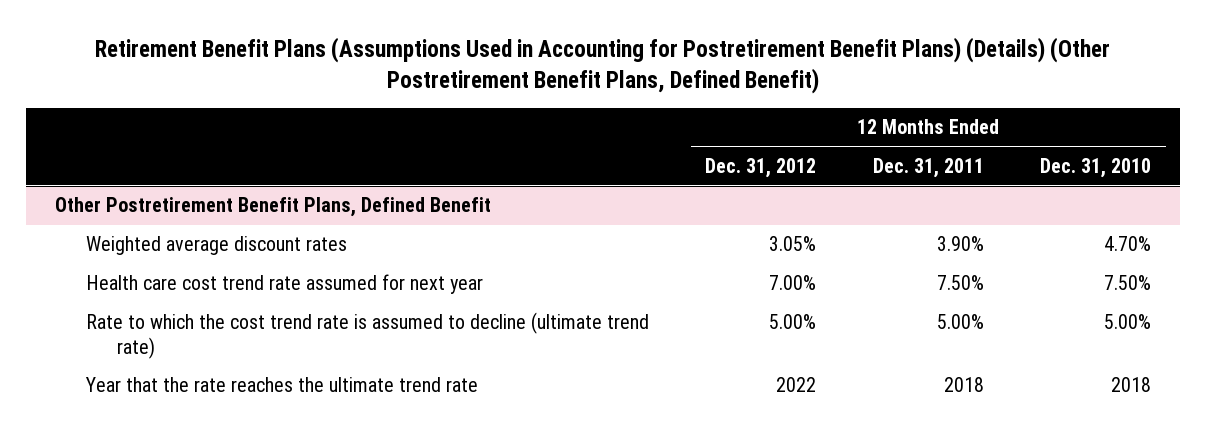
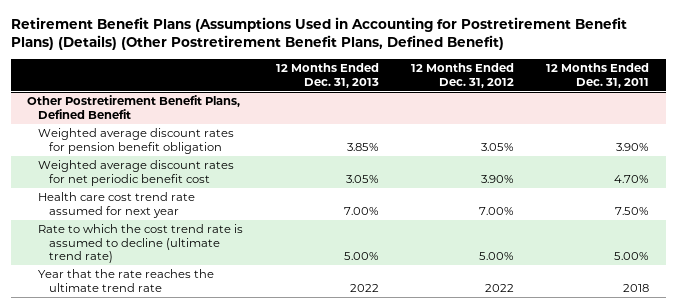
- | 12 Months Ended Dec. 31, 2012 | 12 Months Ended Dec. 31, 2011 | 12 Months Ended Dec. 31, 2010
+ | 12 Months Ended Dec. 31, 2013 | 12 Months Ended Dec. 31, 2012 | 12 Months Ended Dec. 31, 2011
@ Other Postretirement Benefit Plans, Defined Benefit
- Weighted average discount rates | 3.05% | 3.90% | 4.70%
+ Weighted average discount rates for pension benefit obligation | 3.85% | 3.05% | 3.90%
+ Weighted average discount rates for net periodic benefit cost | 3.05% | 3.90% | 4.70%

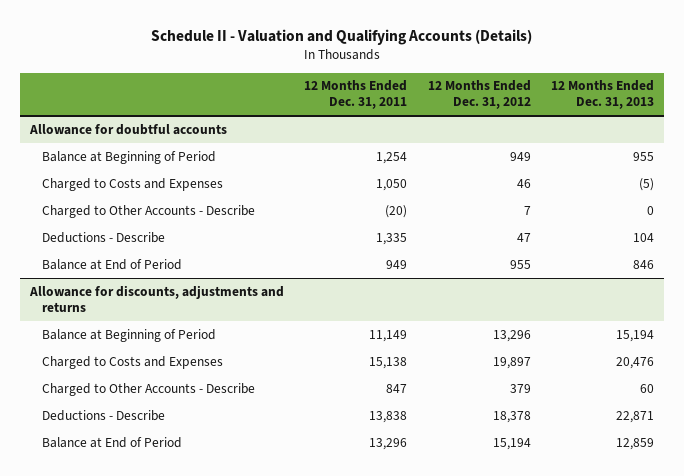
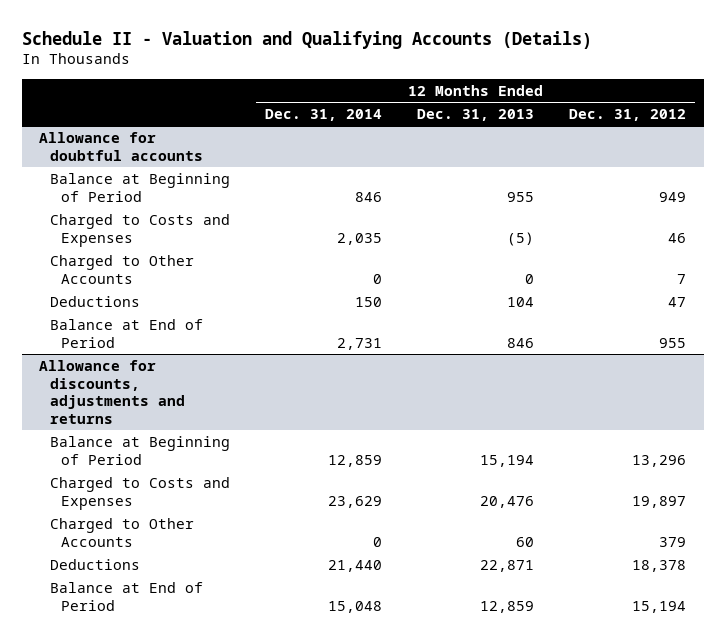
- | 12 Months Ended Dec. 31, 2011 | 12 Months Ended Dec. 31, 2012 | 12 Months Ended Dec. 31, 2013
+ | 12 Months Ended Dec. 31, 2014 | 12 Months Ended Dec. 31, 2013 | 12 Months Ended Dec. 31, 2012
@ Allowance for doubtful accounts
- Charged to Other Accounts - Describe | (20) | 7 | 0
- Deductions - Describe | 1,335 | 47 | 104
+ Charged to Other Accounts | 0 | 0 | 7
+ Deductions | 150 | 104 | 47
@ Allowance for discounts, adjustments and returns
- Charged to Other Accounts - Describe | 847 | 379 | 60
- Deductions - Describe | 13,838 | 18,378 | 22,871
+ Charged to Other Accounts | 0 | 60 | 379
+ Deductions | 21,440 | 22,871 | 18,378

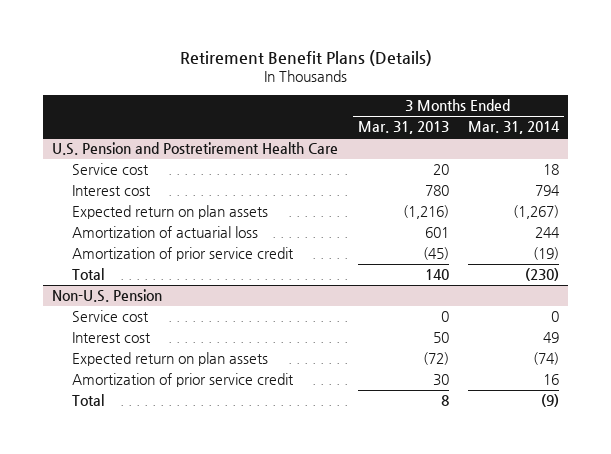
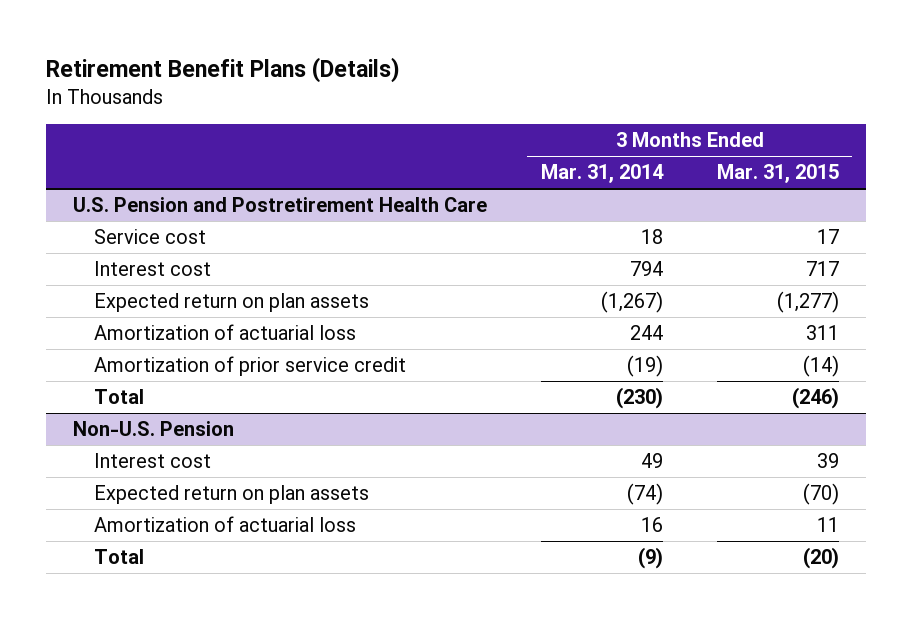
- | 3 Months Ended Mar. 31, 2013 | 3 Months Ended Mar. 31, 2014
+ | 3 Months Ended Mar. 31, 2014 | 3 Months Ended Mar. 31, 2015
@ Non-U.S. Pension
- Service cost | 0 | 0
- Amortization of prior service credit | 30 | 16
+ Amortization of actuarial loss | 16 | 11

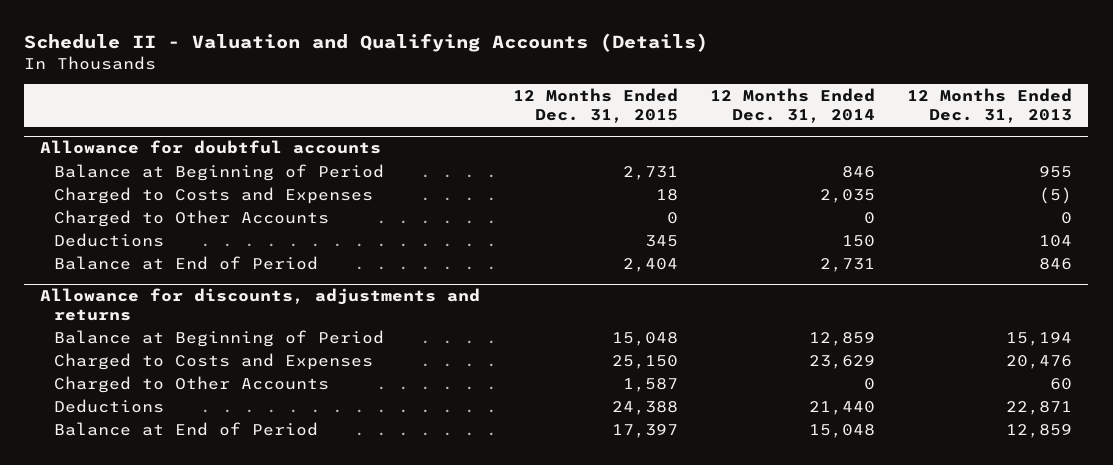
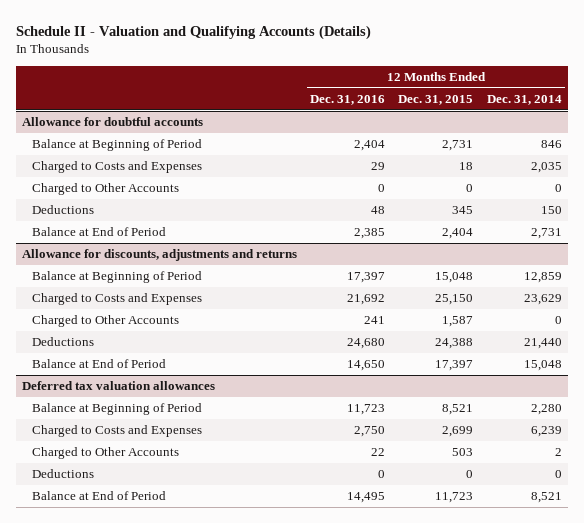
- | 12 Months Ended Dec. 31, 2015 | 12 Months Ended Dec. 31, 2014 | 12 Months Ended Dec. 31, 2013
+ | 12 Months Ended Dec. 31, 2016 | 12 Months Ended Dec. 31, 2015 | 12 Months Ended Dec. 31, 2014
+ Deferred tax valuation allowances
+ Balance at Beginning of Period | 11,723 | 8,521 | 2,280
+ Charged to Costs and Expenses | 2,750 | 2,699 | 6,239
+ Charged to Other Accounts | 22 | 503 | 2
+ Deductions | 0 | 0 | 0
+ Balance at End of Period | 14,495 | 11,723 | 8,521

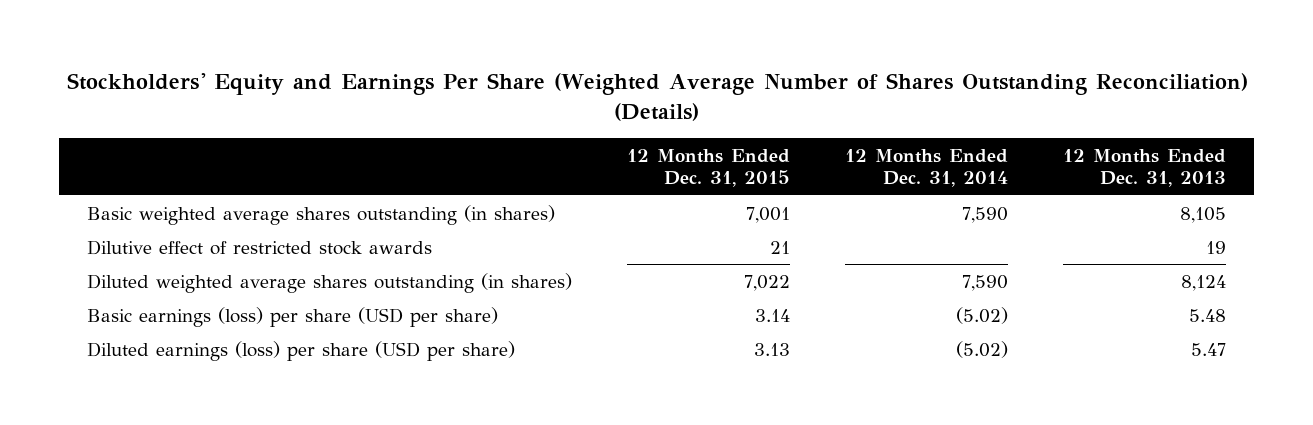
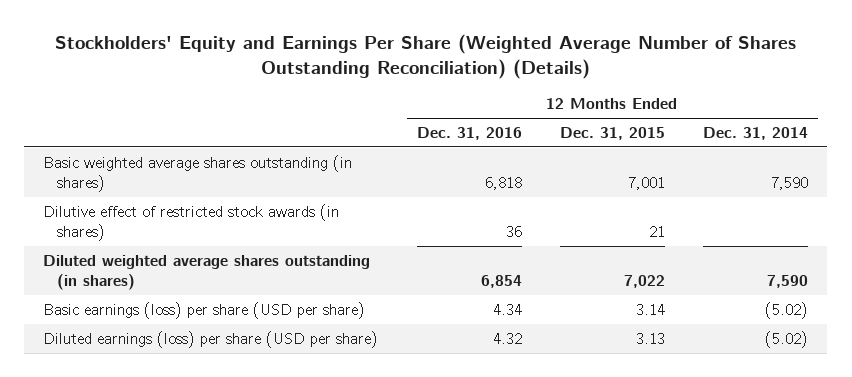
- | 12 Months Ended Dec. 31, 2015 | 12 Months Ended Dec. 31, 2014 | 12 Months Ended Dec. 31, 2013
+ | 12 Months Ended Dec. 31, 2016 | 12 Months Ended Dec. 31, 2015 | 12 Months Ended Dec. 31, 2014
- Dilutive effect of restricted stock awards | 21 | | 19
+ Dilutive effect of restricted stock awards (in shares) | 36 | 21 |

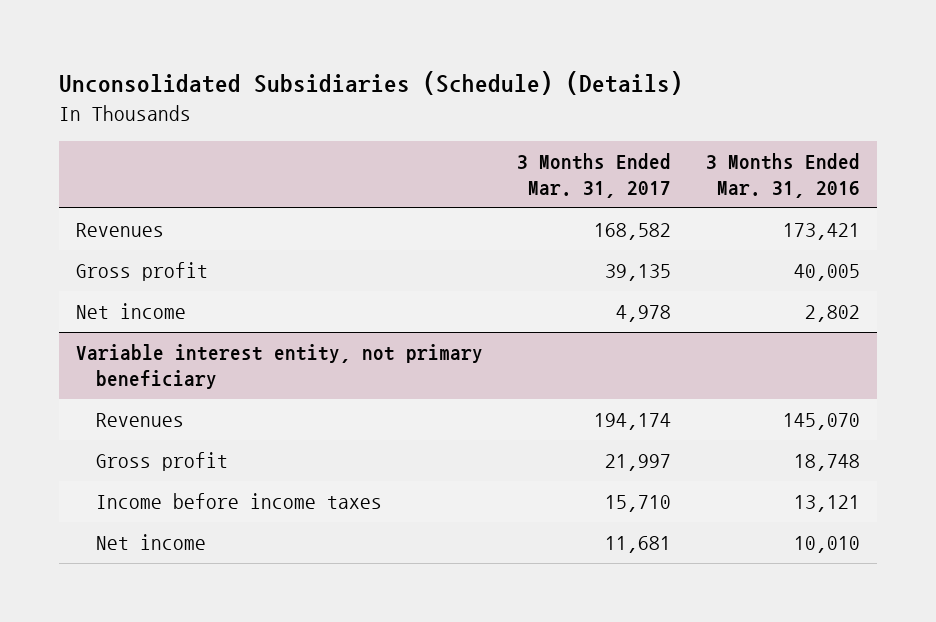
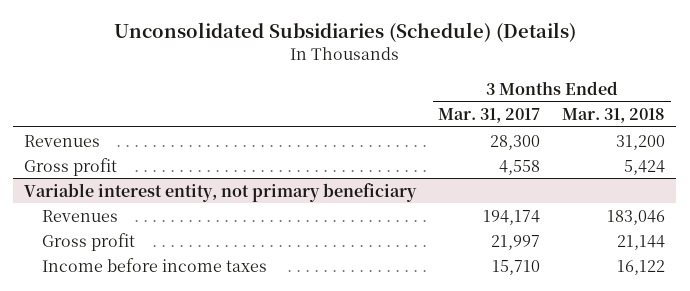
- | 3 Months Ended Mar. 31, 2017 | 3 Months Ended Mar. 31, 2016
+ | 3 Months Ended Mar. 31, 2017 | 3 Months Ended Mar. 31, 2018
- Revenues | 168,582 | 173,421
- Gross profit | 39,135 | 40,005
- Net income | 4,978 | 2,802
+ Revenues | 28,300 | 31,200
+ Gross profit | 4,558 | 5,424
@ Variable interest entity, not primary beneficiary
- Net income | 11,681 | 10,010

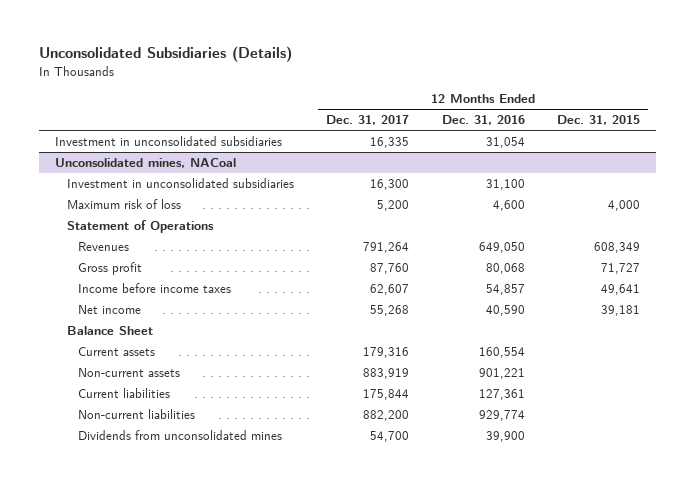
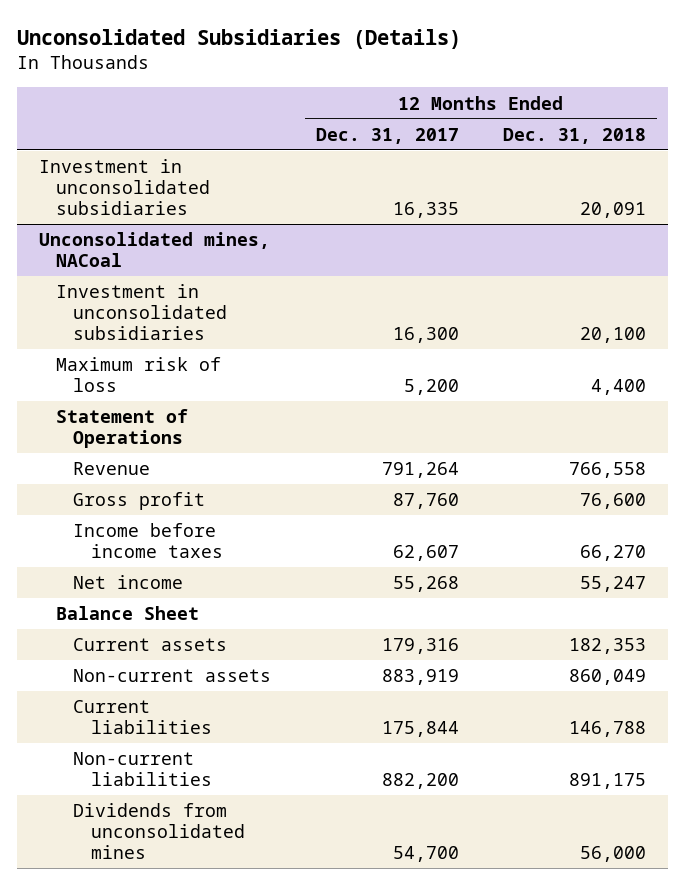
- | 12 Months Ended Dec. 31, 2017 | 12 Months Ended Dec. 31, 2016 | 12 Months Ended Dec. 31, 2015
+ | 12 Months Ended Dec. 31, 2017 | 12 Months Ended Dec. 31, 2018
@ Unconsolidated mines, NACoal
- Revenues | 791,264 | 649,050 | 608,349
+ Revenue | 791,264 | 766,558

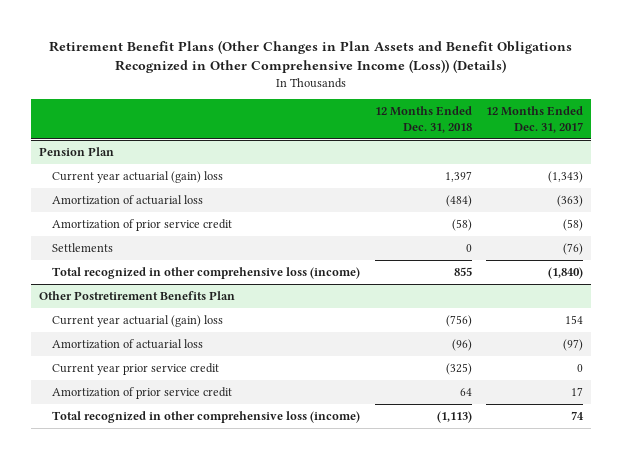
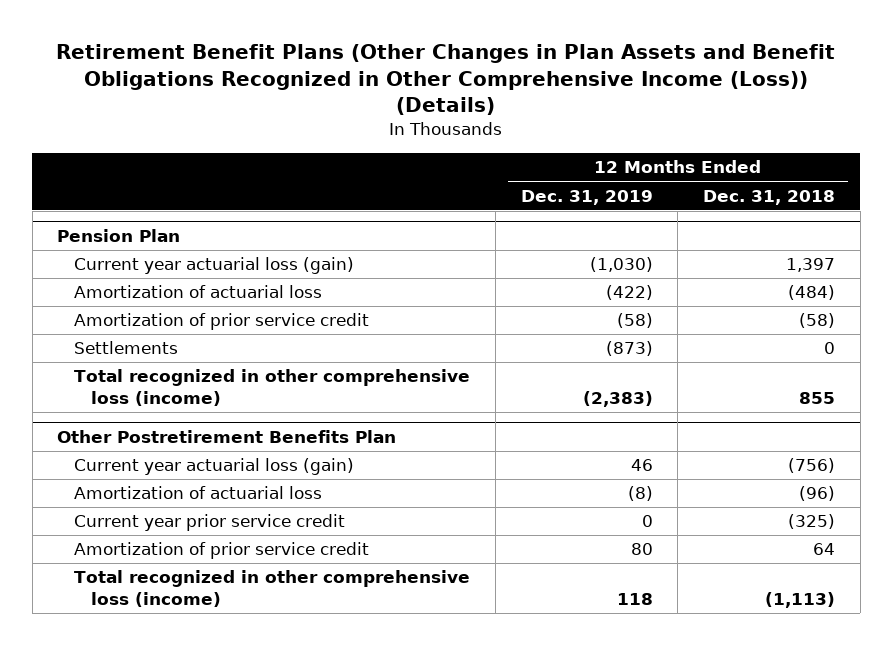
- | 12 Months Ended Dec. 31, 2018 | 12 Months Ended Dec. 31, 2017
+ | 12 Months Ended Dec. 31, 2019 | 12 Months Ended Dec. 31, 2018
@ Pension Plan
- Current year actuarial (gain) loss | 1,397 | (1,343)
+ Current year actuarial loss (gain) | (1,030) | 1,397
@ Other Postretirement Benefits Plan
- Current year actuarial (gain) loss | (756) | 154
+ Current year actuarial loss (gain) | 46 | (756)

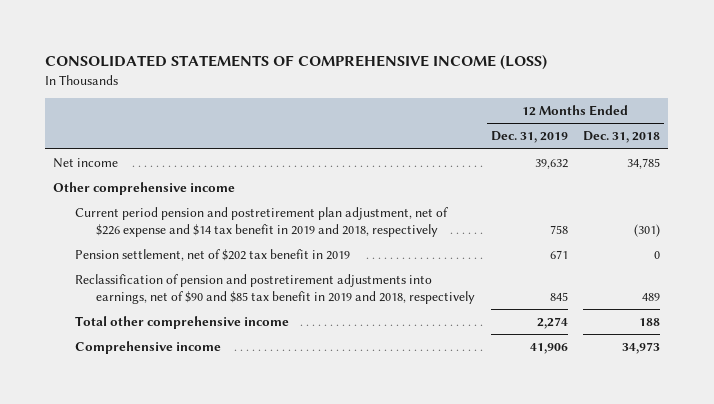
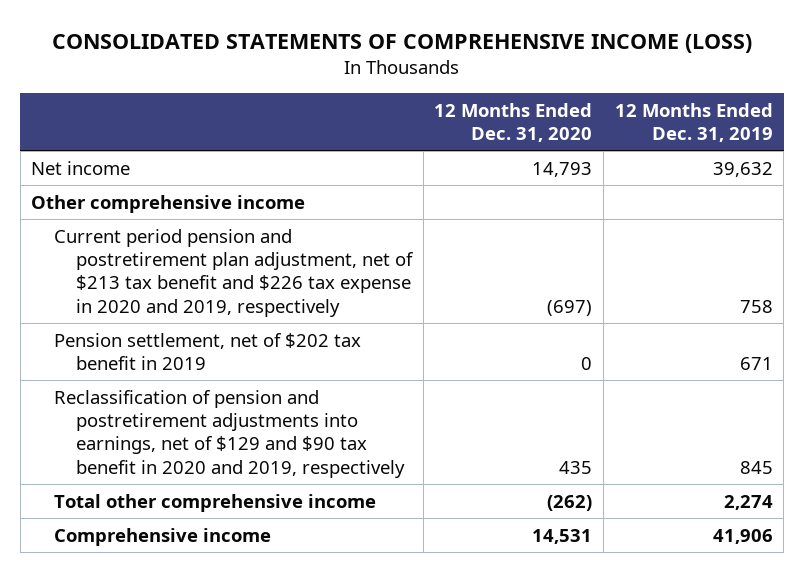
- | 12 Months Ended Dec. 31, 2019 | 12 Months Ended Dec. 31, 2018
+ | 12 Months Ended Dec. 31, 2020 | 12 Months Ended Dec. 31, 2019
- Current period pension and postretirement plan adjustment, net of $226 expense and $14 tax benefit in 2019 and 2018, respectively | 758 | (301)
+ Current period pension and postretirement plan adjustment, net of $213 tax benefit and $226 tax expense in 2020 and 2019, respectively | (697) | 758
- Reclassification of pension and postretirement adjustments into earnings, net of $90 and $85 tax benefit in 2019 and 2018, respectively | 845 | 489
+ Reclassification of pension and postretirement adjustments into earnings, net of $129 and $90 tax benefit in 2020 and 2019, respectively | 435 | 845

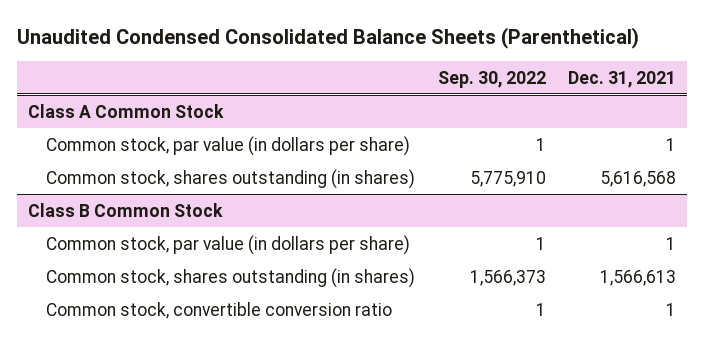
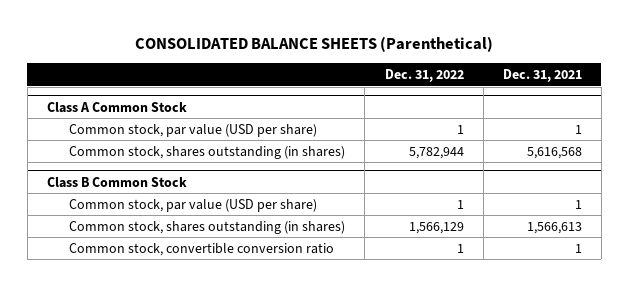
- Unaudited Condensed Consolidated Balance Sheets (Parenthetical)
+ CONSOLIDATED BALANCE SHEETS (Parenthetical)
- | Sep. 30, 2022 | Dec. 31, 2021
+ | Dec. 31, 2022 | Dec. 31, 2021
@ Class A Common Stock
- Common stock, par value (in dollars per share) | 1 | 1
+ Common stock, par value (USD per share) | 1 | 1
@ Class B Common Stock
- Common stock, par value (in dollars per share) | 1 | 1
+ Common stock, par value (USD per share) | 1 | 1

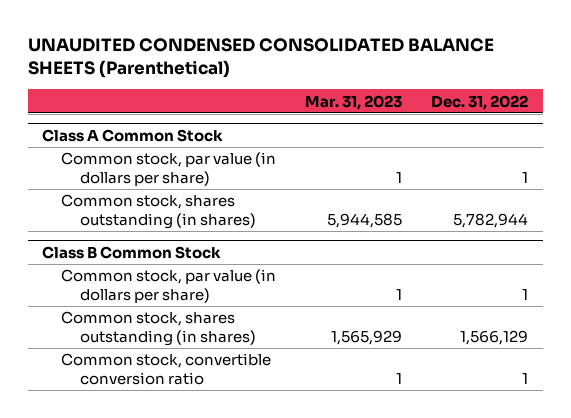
- CONSOLIDATED BALANCE SHEETS (Parenthetical)
+ UNAUDITED CONDENSED CONSOLIDATED BALANCE SHEETS (Parenthetical)
- | Dec. 31, 2022 | Dec. 31, 2021
+ | Mar. 31, 2023 | Dec. 31, 2022
@ Class A Common Stock
- Common stock, par value (USD per share) | 1 | 1
+ Common stock, par value (in dollars per share) | 1 | 1
@ Class B Common Stock
- Common stock, par value (USD per share) | 1 | 1
+ Common stock, par value (in dollars per share) | 1 | 1

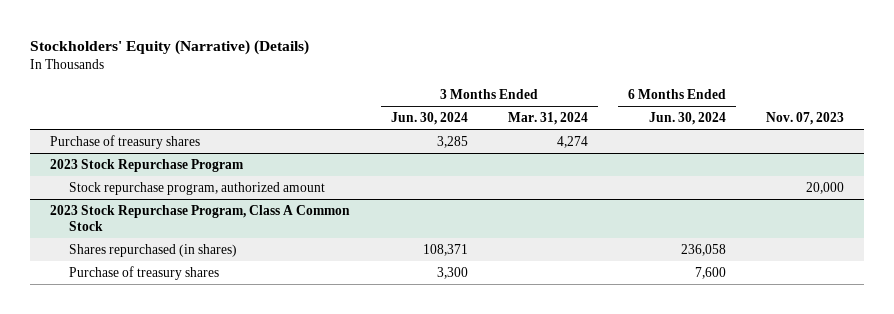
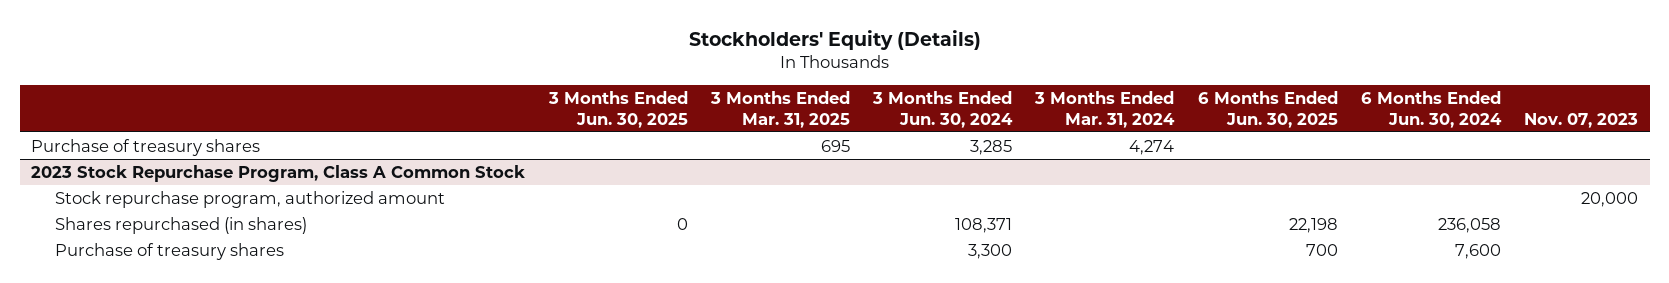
- Stockholders' Equity (Narrative) (Details)
+ Stockholders' Equity (Details)
- | 3 Months Ended Jun. 30, 2024 | 3 Months Ended Mar. 31, 2024 | 6 Months Ended Jun. 30, 2024 | Nov. 07, 2023
+ | 3 Months Ended Jun. 30, 2025 | 3 Months Ended Mar. 31, 2025 | 3 Months Ended Jun. 30, 2024 | 3 Months Ended Mar. 31, 2024 | 6 Months Ended Jun. 30, 2025 | 6 Months Ended Jun. 30, 2024 | Nov. 07, 2023
- 2023 Stock Repurchase Program
- Stock repurchase program, authorized amount | | | | 20,000
@ 2023 Stock Repurchase Program, Class A Common Stock
+ Stock repurchase program, authorized amount | | | | | | | 20,000

